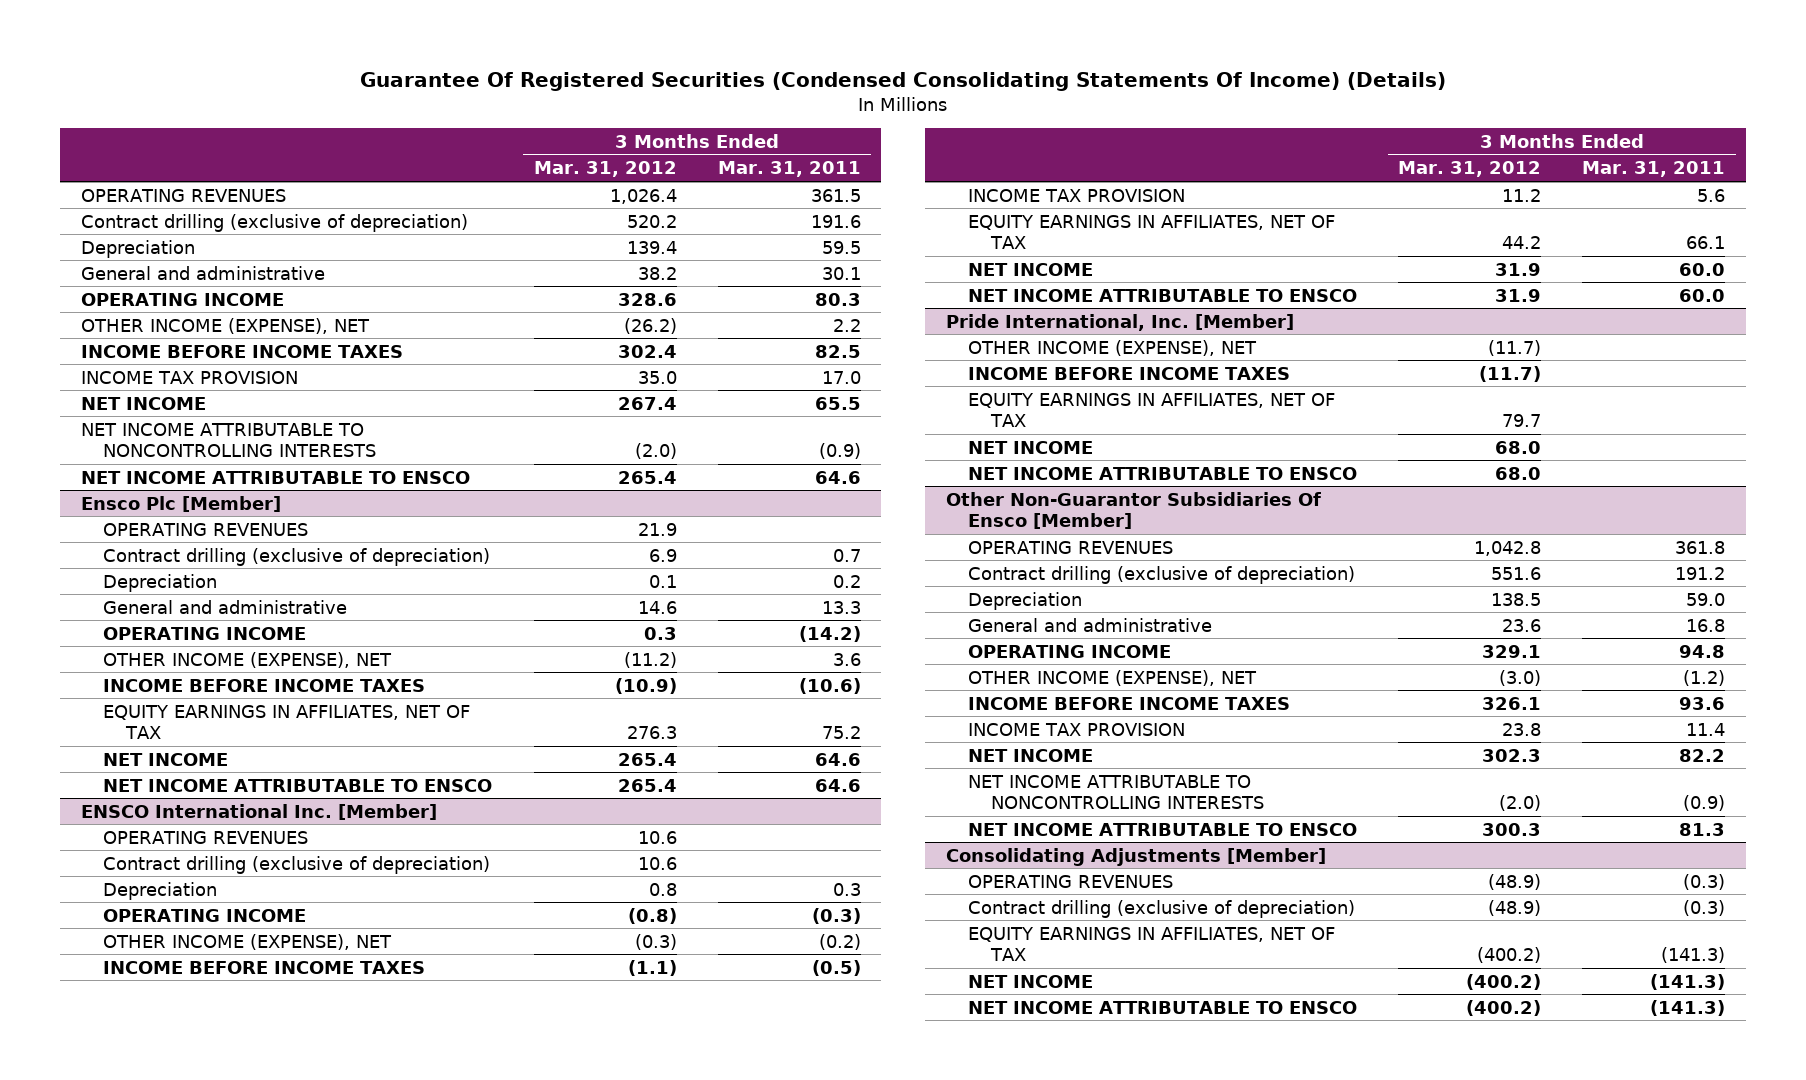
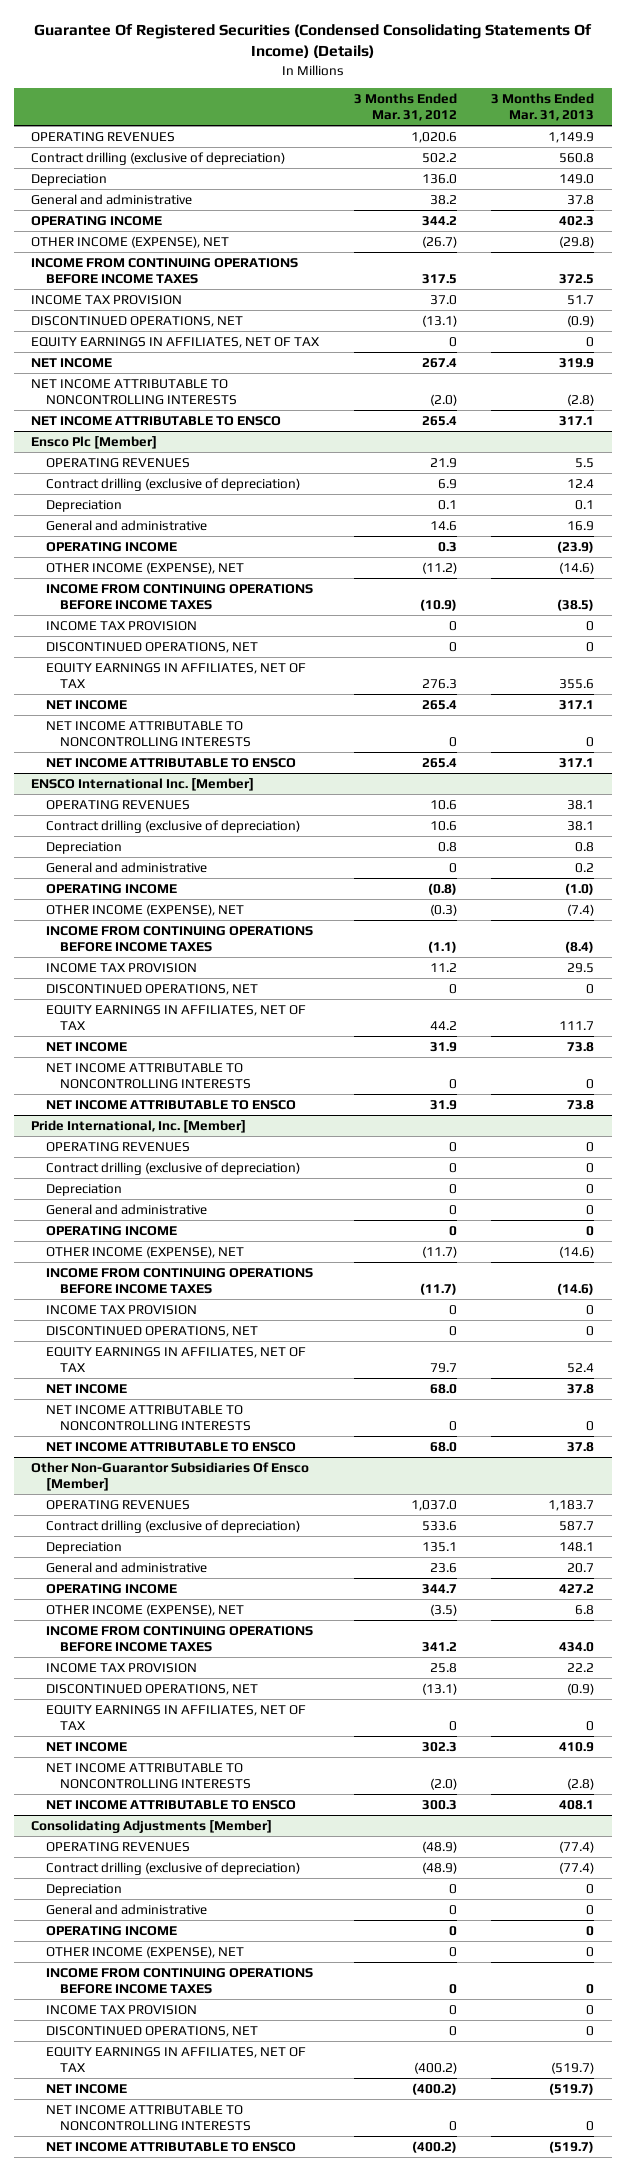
- | 3 Months Ended Mar. 31, 2012 | 3 Months Ended Mar. 31, 2011
+ | 3 Months Ended Mar. 31, 2012 | 3 Months Ended Mar. 31, 2013
- OPERATING REVENUES | 1,026.4 | 361.5
- Contract drilling (exclusive of depreciation) | 520.2 | 191.6
- Depreciation | 139.4 | 59.5
+ OPERATING REVENUES | 1,020.6 | 1,149.9
+ Contract drilling (exclusive of depreciation) | 502.2 | 560.8
+ Depreciation | 136.0 | 149.0
- OPERATING INCOME | 328.6 | 80.3
- OTHER INCOME (EXPENSE), NET | (26.2) | 2.2
- INCOME BEFORE INCOME TAXES | 302.4 | 82.5
- INCOME TAX PROVISION | 35.0 | 17.0
+ OPERATING INCOME | 344.2 | 402.3
+ OTHER INCOME (EXPENSE), NET | (26.7) | (29.8)
+ INCOME FROM CONTINUING OPERATIONS BEFORE INCOME TAXES | 317.5 | 372.5
+ INCOME TAX PROVISION | 37.0 | 51.7
+ DISCONTINUED OPERATIONS, NET | (13.1) | (0.9)
+ EQUITY EARNINGS IN AFFILIATES, NET OF TAX | 0 | 0
@ Ensco Plc [Member]
- INCOME BEFORE INCOME TAXES | (10.9) | (10.6)
+ INCOME FROM CONTINUING OPERATIONS BEFORE INCOME TAXES | (10.9) | (38.5)
+ INCOME TAX PROVISION | 0 | 0
+ DISCONTINUED OPERATIONS, NET | 0 | 0
+ NET INCOME ATTRIBUTABLE TO NONCONTROLLING INTERESTS | 0 | 0
@ ENSCO International Inc. [Member]
+ General and administrative | 0 | 0.2
- INCOME BEFORE INCOME TAXES | (1.1) | (0.5)
+ INCOME FROM CONTINUING OPERATIONS BEFORE INCOME TAXES | (1.1) | (8.4)
+ DISCONTINUED OPERATIONS, NET | 0 | 0
+ NET INCOME ATTRIBUTABLE TO NONCONTROLLING INTERESTS | 0 | 0
@ Pride International, Inc. [Member]
+ OPERATING REVENUES | 0 | 0
+ Contract drilling (exclusive of depreciation) | 0 | 0
+ Depreciation | 0 | 0
+ General and administrative | 0 | 0
+ OPERATING INCOME | 0 | 0
- INCOME BEFORE INCOME TAXES | (11.7) |
+ INCOME FROM CONTINUING OPERATIONS BEFORE INCOME TAXES | (11.7) | (14.6)
+ INCOME TAX PROVISION | 0 | 0
+ DISCONTINUED OPERATIONS, NET | 0 | 0
+ NET INCOME ATTRIBUTABLE TO NONCONTROLLING INTERESTS | 0 | 0
@ Other Non-Guarantor Subsidiaries Of Ensco [Member]
- OPERATING REVENUES | 1,042.8 | 361.8
- Contract drilling (exclusive of depreciation) | 551.6 | 191.2
- Depreciation | 138.5 | 59.0
+ OPERATING REVENUES | 1,037.0 | 1,183.7
+ Contract drilling (exclusive of depreciation) | 533.6 | 587.7
+ Depreciation | 135.1 | 148.1
- OPERATING INCOME | 329.1 | 94.8
- OTHER INCOME (EXPENSE), NET | (3.0) | (1.2)
- INCOME BEFORE INCOME TAXES | 326.1 | 93.6
- INCOME TAX PROVISION | 23.8 | 11.4
+ OPERATING INCOME | 344.7 | 427.2
+ OTHER INCOME (EXPENSE), NET | (3.5) | 6.8
+ INCOME FROM CONTINUING OPERATIONS BEFORE INCOME TAXES | 341.2 | 434.0
+ INCOME TAX PROVISION | 25.8 | 22.2
+ DISCONTINUED OPERATIONS, NET | (13.1) | (0.9)
+ EQUITY EARNINGS IN AFFILIATES, NET OF TAX | 0 | 0
@ Consolidating Adjustments [Member]
+ Depreciation | 0 | 0
+ General and administrative | 0 | 0
+ OPERATING INCOME | 0 | 0
+ OTHER INCOME (EXPENSE), NET | 0 | 0
+ INCOME FROM CONTINUING OPERATIONS BEFORE INCOME TAXES | 0 | 0
+ INCOME TAX PROVISION | 0 | 0
+ DISCONTINUED OPERATIONS, NET | 0 | 0
+ NET INCOME ATTRIBUTABLE TO NONCONTROLLING INTERESTS | 0 | 0

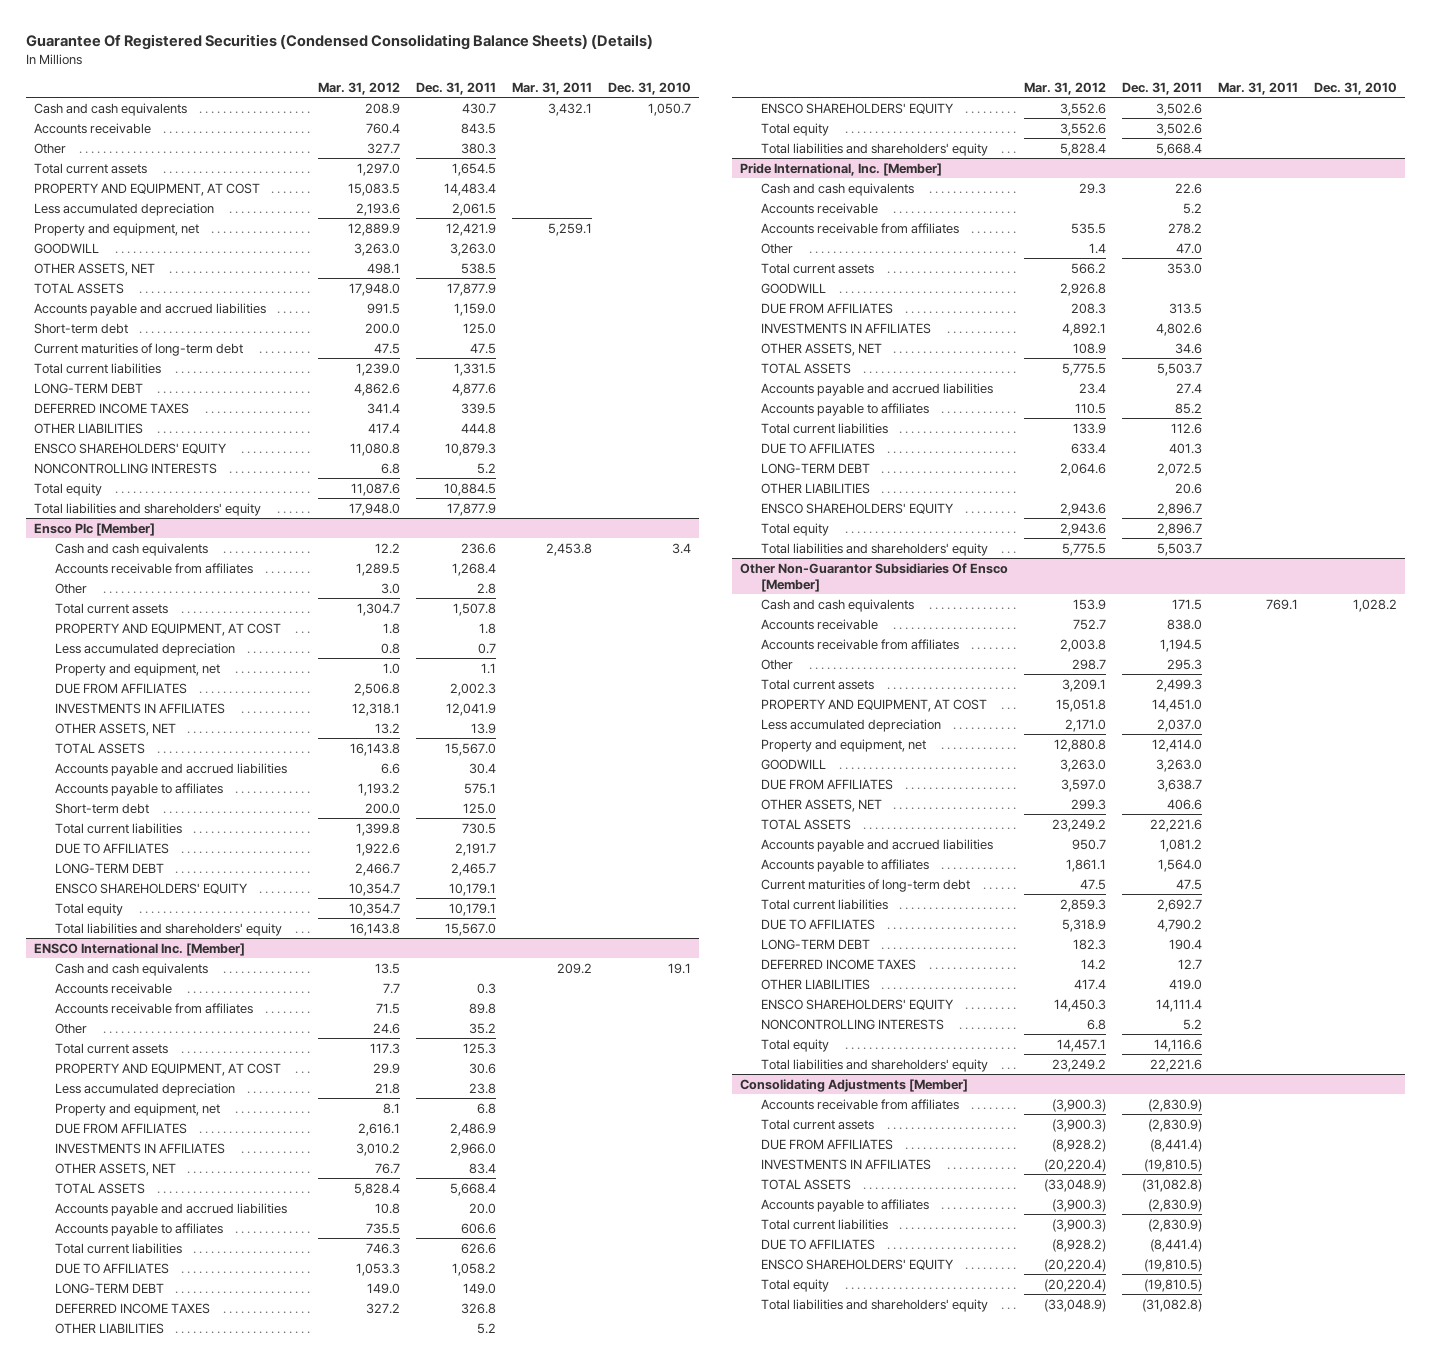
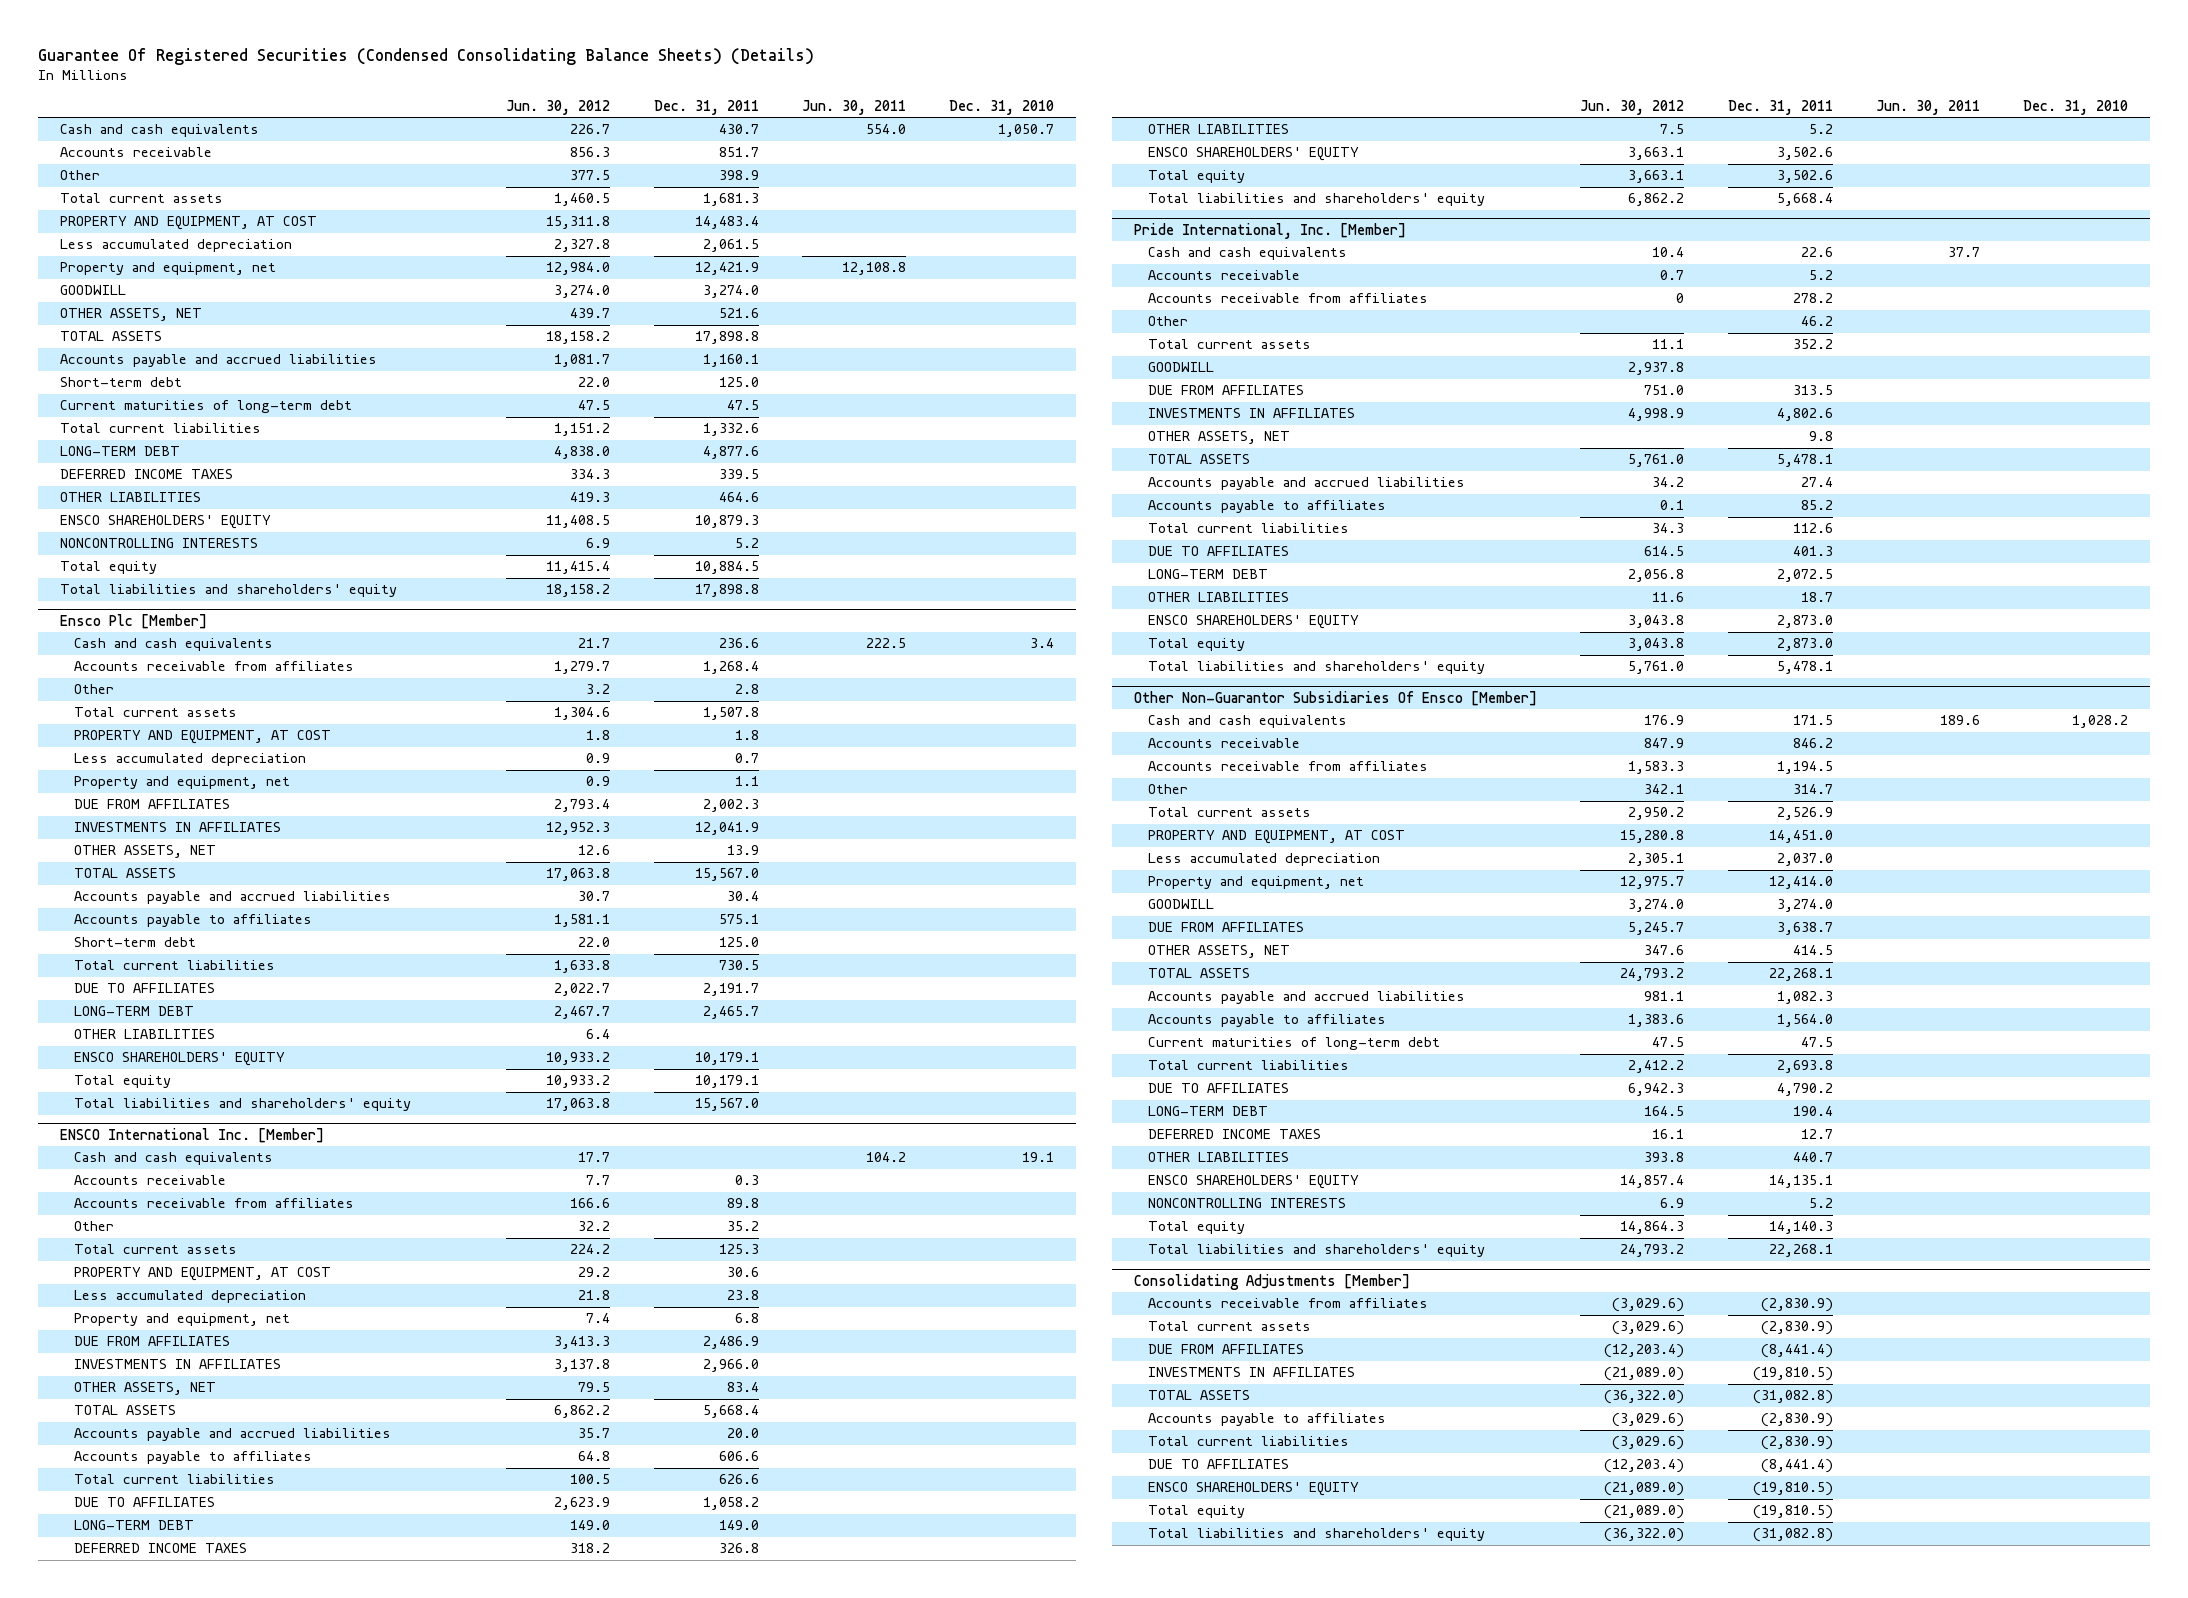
- | Mar. 31, 2012 | Dec. 31, 2011 | Mar. 31, 2011 | Dec. 31, 2010
+ | Jun. 30, 2012 | Dec. 31, 2011 | Jun. 30, 2011 | Dec. 31, 2010
- Accounts receivable | 760.4 | 843.5 | |
- Other | 327.7 | 380.3 | |
- Total current assets | 1,297.0 | 1,654.5 | |
+ Accounts receivable | 856.3 | 851.7 | |
+ Other | 377.5 | 398.9 | |
+ Total current assets | 1,460.5 | 1,681.3 | |
- GOODWILL | 3,263.0 | 3,263.0 | |
- OTHER ASSETS, NET | 498.1 | 538.5 | |
- TOTAL ASSETS | 17,948.0 | 17,877.9 | |
- Accounts payable and accrued liabilities | 991.5 | 1,159.0 | |
+ GOODWILL | 3,274.0 | 3,274.0 | |
+ OTHER ASSETS, NET | 439.7 | 521.6 | |
+ TOTAL ASSETS | 18,158.2 | 17,898.8 | |
+ Accounts payable and accrued liabilities | 1,081.7 | 1,160.1 | |
- Total current liabilities | 1,239.0 | 1,331.5 | |
+ Total current liabilities | 1,151.2 | 1,332.6 | |
- OTHER LIABILITIES | 417.4 | 444.8 | |
+ OTHER LIABILITIES | 419.3 | 464.6 | |
- Total liabilities and shareholders' equity | 17,948.0 | 17,877.9 | |
+ Total liabilities and shareholders' equity | 18,158.2 | 17,898.8 | |
@ Ensco Plc [Member]
+ OTHER LIABILITIES | 6.4 | | |
@ Pride International, Inc. [Member]
- Other | 1.4 | 47.0 | |
- Total current assets | 566.2 | 353.0 | |
+ Other | | 46.2 | |
+ Total current assets | 11.1 | 352.2 | |
- OTHER ASSETS, NET | 108.9 | 34.6 | |
- TOTAL ASSETS | 5,775.5 | 5,503.7 | |
+ OTHER ASSETS, NET | | 9.8 | |
+ TOTAL ASSETS | 5,761.0 | 5,478.1 | |
- OTHER LIABILITIES | | 20.6 | |
- ENSCO SHAREHOLDERS' EQUITY | 2,943.6 | 2,896.7 | |
- Total equity | 2,943.6 | 2,896.7 | |
- Total liabilities and shareholders' equity | 5,775.5 | 5,503.7 | |
+ OTHER LIABILITIES | 11.6 | 18.7 | |
+ ENSCO SHAREHOLDERS' EQUITY | 3,043.8 | 2,873.0 | |
+ Total equity | 3,043.8 | 2,873.0 | |
+ Total liabilities and shareholders' equity | 5,761.0 | 5,478.1 | |
@ Other Non-Guarantor Subsidiaries Of Ensco [Member]
- Accounts receivable | 752.7 | 838.0 | |
+ Accounts receivable | 847.9 | 846.2 | |
- Other | 298.7 | 295.3 | |
- Total current assets | 3,209.1 | 2,499.3 | |
+ Other | 342.1 | 314.7 | |
+ Total current assets | 2,950.2 | 2,526.9 | |
- GOODWILL | 3,263.0 | 3,263.0 | |
+ GOODWILL | 3,274.0 | 3,274.0 | |
- OTHER ASSETS, NET | 299.3 | 406.6 | |
- TOTAL ASSETS | 23,249.2 | 22,221.6 | |
- Accounts payable and accrued liabilities | 950.7 | 1,081.2 | |
+ OTHER ASSETS, NET | 347.6 | 414.5 | |
+ TOTAL ASSETS | 24,793.2 | 22,268.1 | |
+ Accounts payable and accrued liabilities | 981.1 | 1,082.3 | |
- Total current liabilities | 2,859.3 | 2,692.7 | |
+ Total current liabilities | 2,412.2 | 2,693.8 | |
- OTHER LIABILITIES | 417.4 | 419.0 | |
- ENSCO SHAREHOLDERS' EQUITY | 14,450.3 | 14,111.4 | |
+ OTHER LIABILITIES | 393.8 | 440.7 | |
+ ENSCO SHAREHOLDERS' EQUITY | 14,857.4 | 14,135.1 | |
- Total equity | 14,457.1 | 14,116.6 | |
- Total liabilities and shareholders' equity | 23,249.2 | 22,221.6 | |
+ Total equity | 14,864.3 | 14,140.3 | |
+ Total liabilities and shareholders' equity | 24,793.2 | 22,268.1 | |

